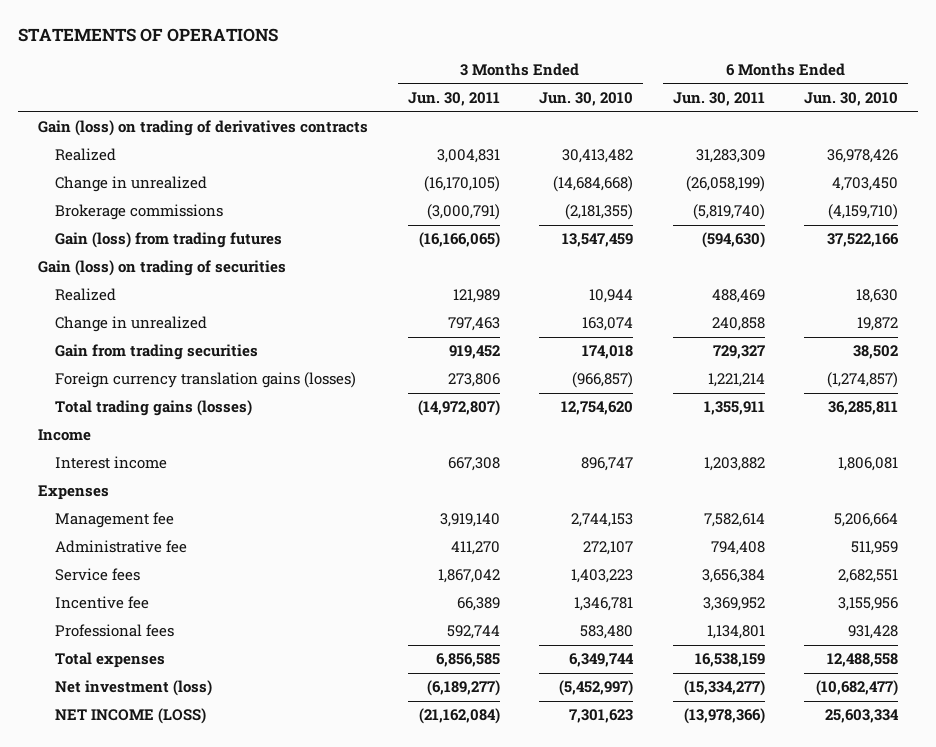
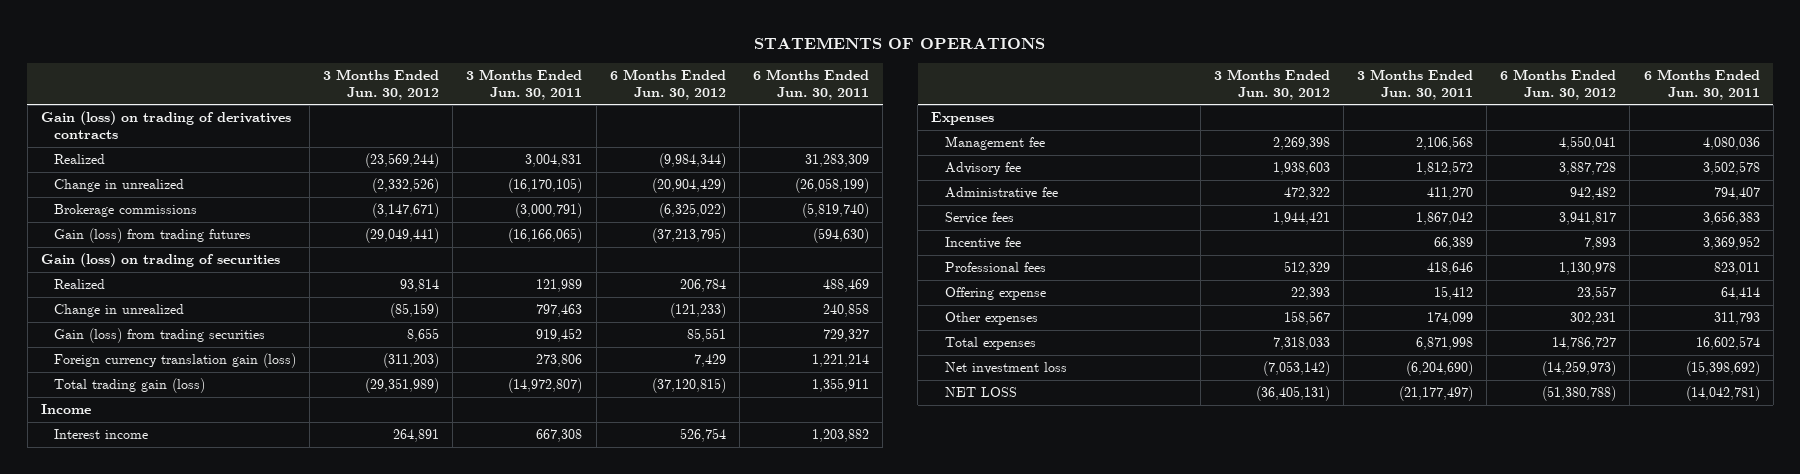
- | 3 Months Ended Jun. 30, 2011 | 3 Months Ended Jun. 30, 2010 | 6 Months Ended Jun. 30, 2011 | 6 Months Ended Jun. 30, 2010
+ | 3 Months Ended Jun. 30, 2012 | 3 Months Ended Jun. 30, 2011 | 6 Months Ended Jun. 30, 2012 | 6 Months Ended Jun. 30, 2011
- Gain from trading securities | 919,452 | 174,018 | 729,327 | 38,502
- Foreign currency translation gains (losses) | 273,806 | (966,857) | 1,221,214 | (1,274,857)
- Total trading gains (losses) | (14,972,807) | 12,754,620 | 1,355,911 | 36,285,811
+ Gain (loss) from trading securities | 8,655 | 919,452 | 85,551 | 729,327
+ Foreign currency translation gain (loss) | (311,203) | 273,806 | 7,429 | 1,221,214
+ Total trading gain (loss) | (29,351,989) | (14,972,807) | (37,120,815) | 1,355,911
- Management fee | 3,919,140 | 2,744,153 | 7,582,614 | 5,206,664
- Administrative fee | 411,270 | 272,107 | 794,408 | 511,959
- Service fees | 1,867,042 | 1,403,223 | 3,656,384 | 2,682,551
+ Management fee | 2,269,398 | 2,106,568 | 4,550,041 | 4,080,036
+ Advisory fee | 1,938,603 | 1,812,572 | 3,887,728 | 3,502,578
+ Administrative fee | 472,322 | 411,270 | 942,482 | 794,407
+ Service fees | 1,944,421 | 1,867,042 | 3,941,817 | 3,656,383
- Professional fees | 592,744 | 583,480 | 1,134,801 | 931,428
- Total expenses | 6,856,585 | 6,349,744 | 16,538,159 | 12,488,558
- Net investment (loss) | (6,189,277) | (5,452,997) | (15,334,277) | (10,682,477)
- NET INCOME (LOSS) | (21,162,084) | 7,301,623 | (13,978,366) | 25,603,334
+ Professional fees | 512,329 | 418,646 | 1,130,978 | 823,011
+ Offering expense | 22,393 | 15,412 | 23,557 | 64,414
+ Other expenses | 158,567 | 174,099 | 302,231 | 311,793
+ Total expenses | 7,318,033 | 6,871,998 | 14,786,727 | 16,602,574
+ Net investment loss | (7,053,142) | (6,204,690) | (14,259,973) | (15,398,692)
+ NET LOSS | (36,405,131) | (21,177,497) | (51,380,788) | (14,042,781)

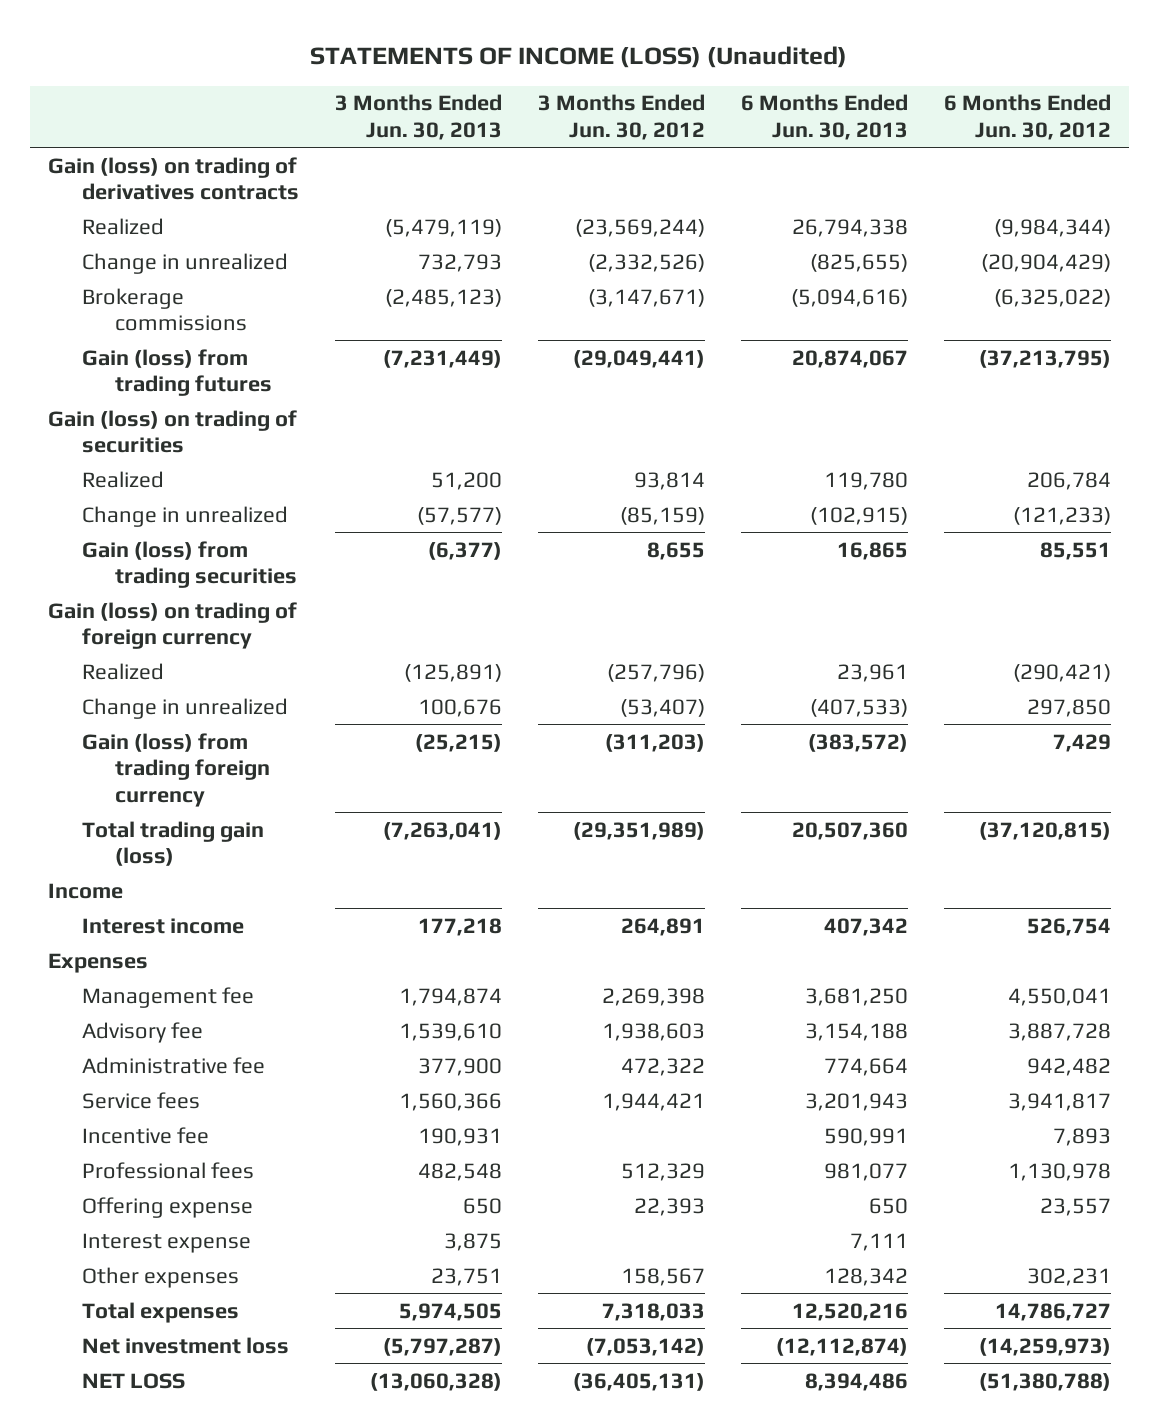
- STATEMENTS OF OPERATIONS
+ STATEMENTS OF INCOME (LOSS) (Unaudited)
- | 3 Months Ended Jun. 30, 2012 | 3 Months Ended Jun. 30, 2011 | 6 Months Ended Jun. 30, 2012 | 6 Months Ended Jun. 30, 2011
+ | 3 Months Ended Jun. 30, 2013 | 3 Months Ended Jun. 30, 2012 | 6 Months Ended Jun. 30, 2013 | 6 Months Ended Jun. 30, 2012
- Foreign currency translation gain (loss) | (311,203) | 273,806 | 7,429 | 1,221,214
+ Gain (loss) on trading of foreign currency
+ Realized | (125,891) | (257,796) | 23,961 | (290,421)
+ Change in unrealized | 100,676 | (53,407) | (407,533) | 297,850
+ Gain (loss) from trading foreign currency | (25,215) | (311,203) | (383,572) | 7,429
+ Interest expense | 3,875 | | 7,111 |

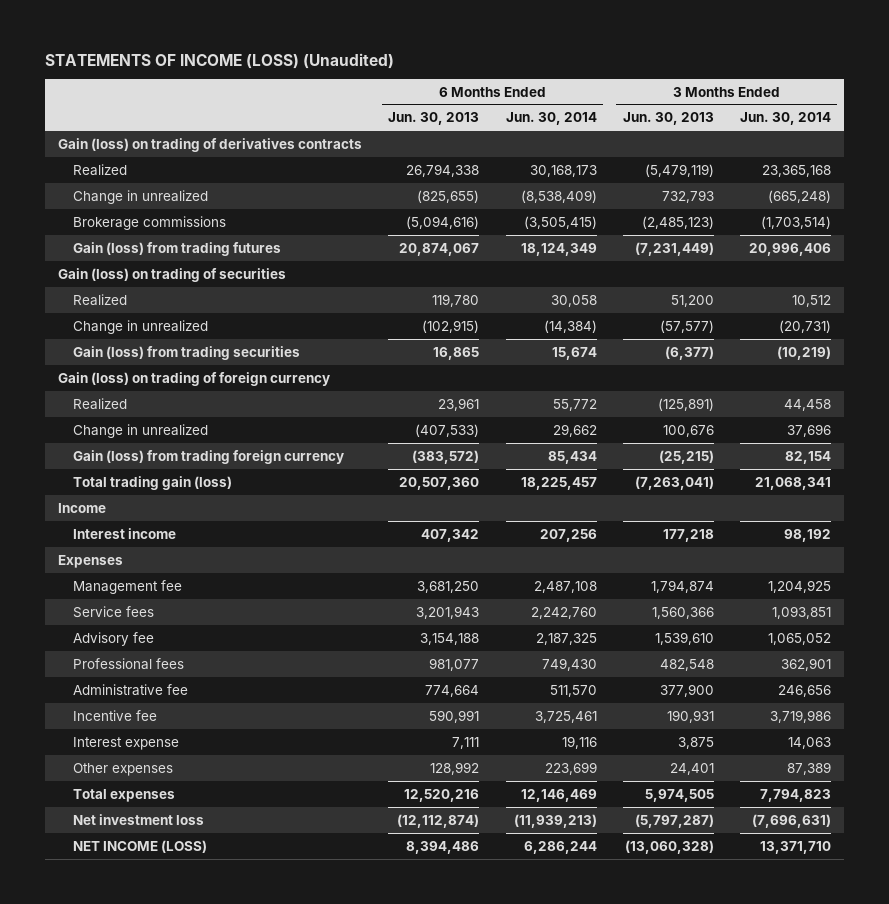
- | 3 Months Ended Jun. 30, 2013 | 3 Months Ended Jun. 30, 2012 | 6 Months Ended Jun. 30, 2013 | 6 Months Ended Jun. 30, 2012
+ | 6 Months Ended Jun. 30, 2013 | 6 Months Ended Jun. 30, 2014 | 3 Months Ended Jun. 30, 2013 | 3 Months Ended Jun. 30, 2014
moved up: Service fees | 3,201,943 | 2,242,760 | 1,560,366 | 1,093,851
moved up: Professional fees | 981,077 | 749,430 | 482,548 | 362,901
- Offering expense | 650 | 22,393 | 650 | 23,557
- Other expenses | 23,751 | 158,567 | 128,342 | 302,231
+ Other expenses | 128,992 | 223,699 | 24,401 | 87,389
- NET LOSS | (13,060,328) | (36,405,131) | 8,394,486 | (51,380,788)
+ NET INCOME (LOSS) | 8,394,486 | 6,286,244 | (13,060,328) | 13,371,710

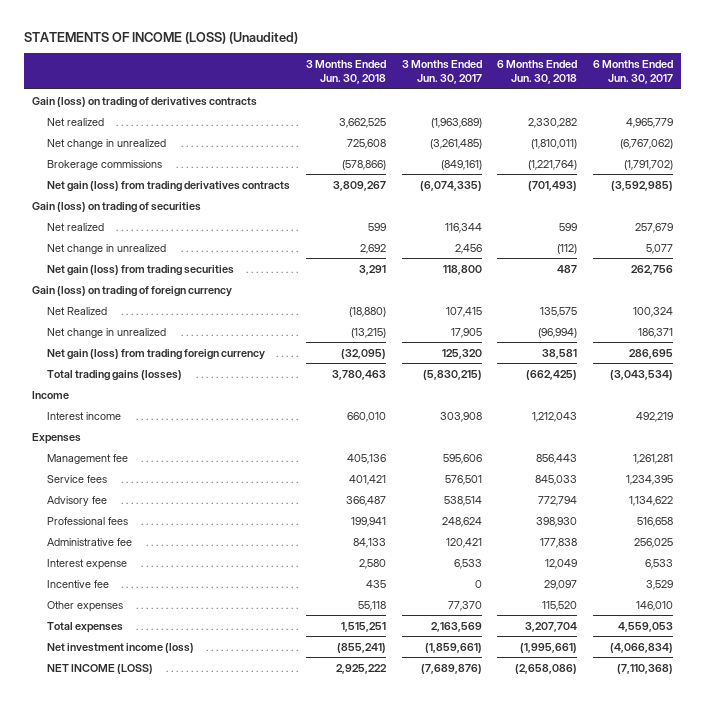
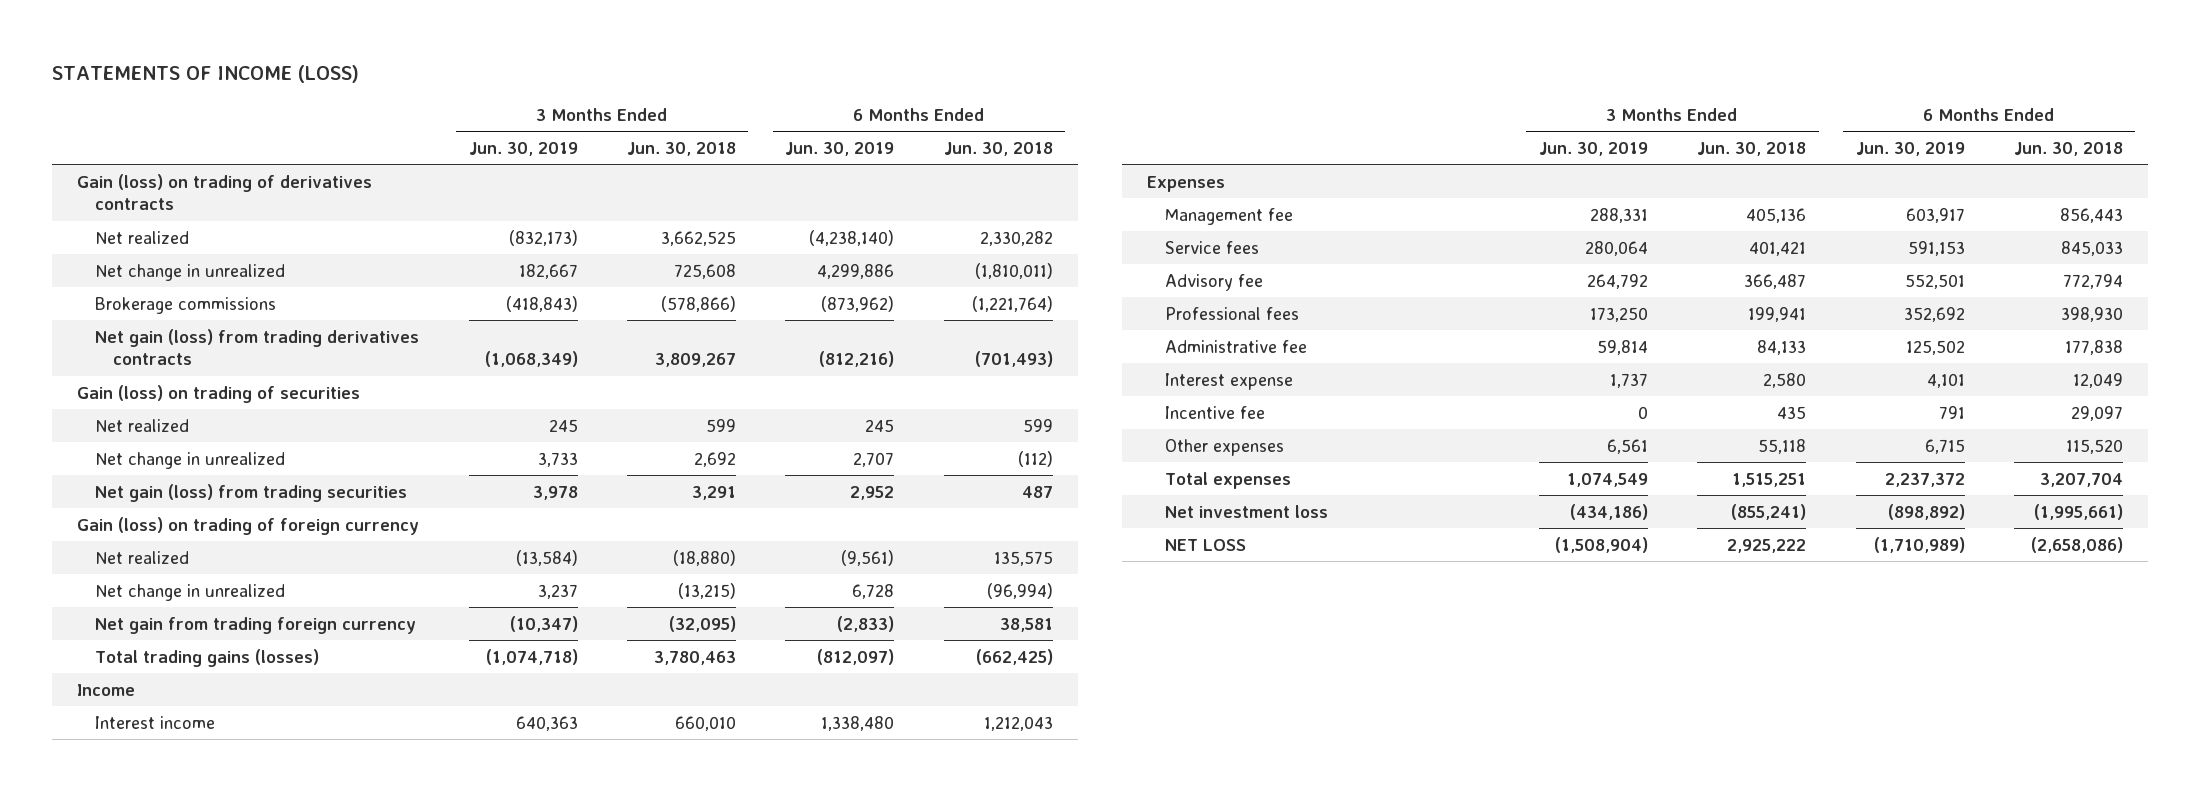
- STATEMENTS OF INCOME (LOSS) (Unaudited)
+ STATEMENTS OF INCOME (LOSS)
- | 3 Months Ended Jun. 30, 2018 | 3 Months Ended Jun. 30, 2017 | 6 Months Ended Jun. 30, 2018 | 6 Months Ended Jun. 30, 2017
+ | 3 Months Ended Jun. 30, 2019 | 3 Months Ended Jun. 30, 2018 | 6 Months Ended Jun. 30, 2019 | 6 Months Ended Jun. 30, 2018
- Net Realized | (18,880) | 107,415 | 135,575 | 100,324
+ Net realized | (13,584) | (18,880) | (9,561) | 135,575
- Net gain (loss) from trading foreign currency | (32,095) | 125,320 | 38,581 | 286,695
+ Net gain from trading foreign currency | (10,347) | (32,095) | (2,833) | 38,581
- Net investment income (loss) | (855,241) | (1,859,661) | (1,995,661) | (4,066,834)
- NET INCOME (LOSS) | 2,925,222 | (7,689,876) | (2,658,086) | (7,110,368)
+ Net investment loss | (434,186) | (855,241) | (898,892) | (1,995,661)
+ NET LOSS | (1,508,904) | 2,925,222 | (1,710,989) | (2,658,086)

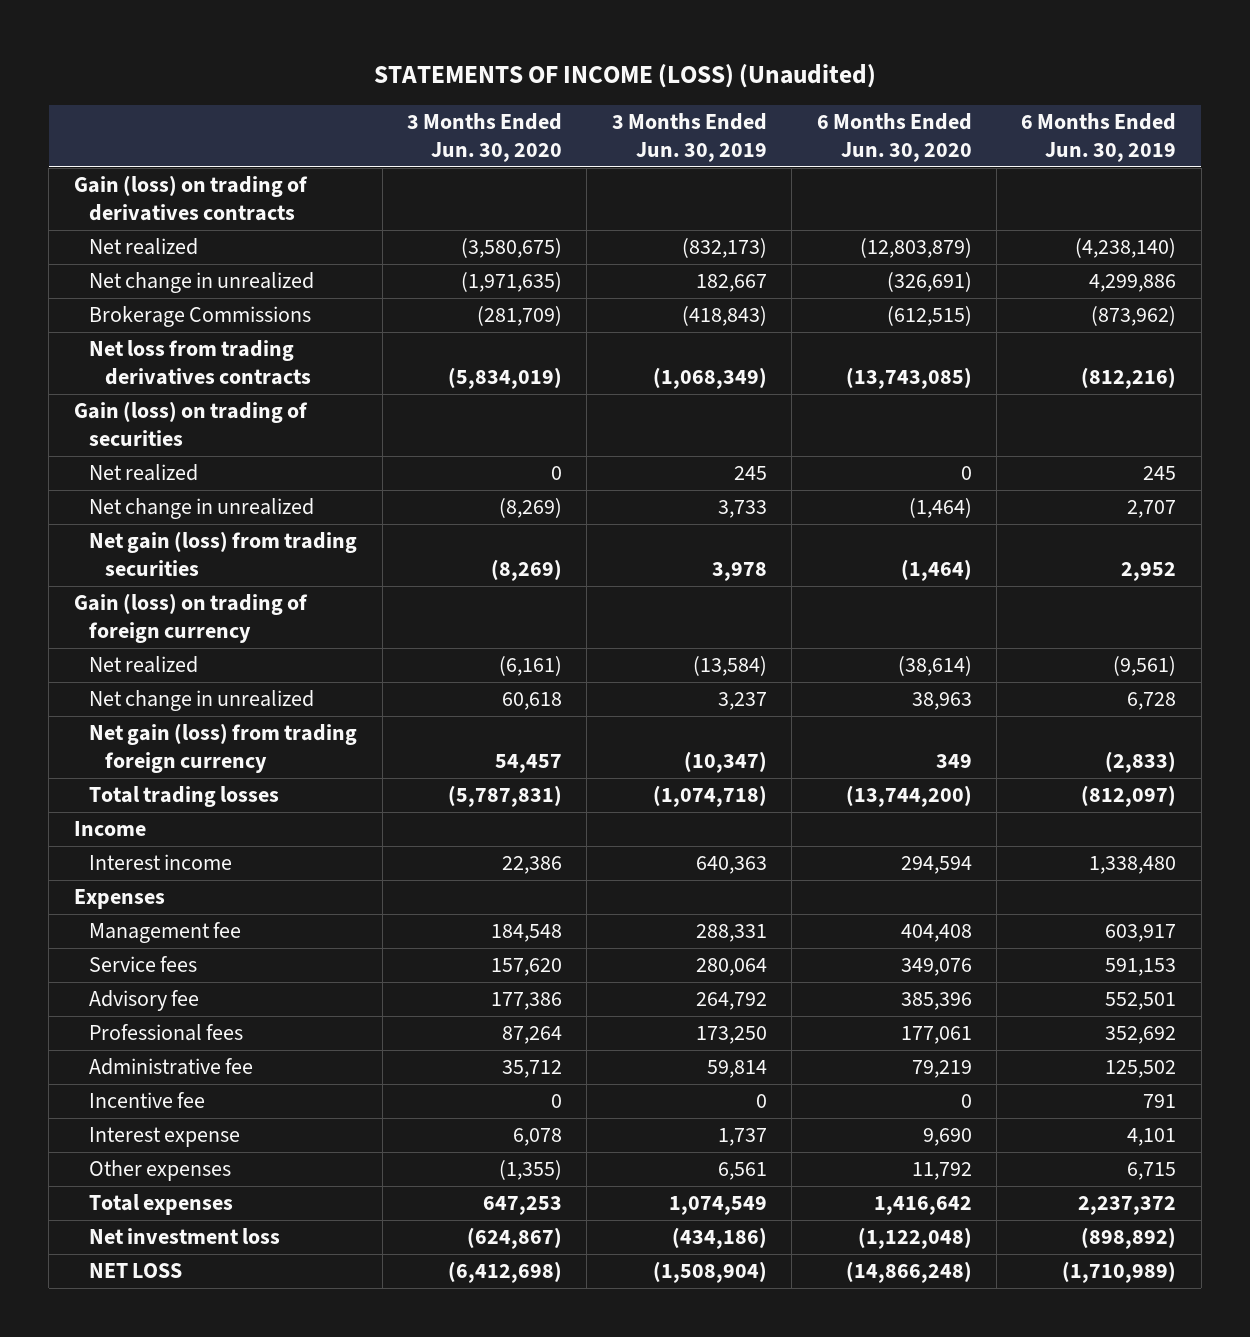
- STATEMENTS OF INCOME (LOSS)
+ STATEMENTS OF INCOME (LOSS) (Unaudited)
- | 3 Months Ended Jun. 30, 2019 | 3 Months Ended Jun. 30, 2018 | 6 Months Ended Jun. 30, 2019 | 6 Months Ended Jun. 30, 2018
+ | 3 Months Ended Jun. 30, 2020 | 3 Months Ended Jun. 30, 2019 | 6 Months Ended Jun. 30, 2020 | 6 Months Ended Jun. 30, 2019
- Brokerage commissions | (418,843) | (578,866) | (873,962) | (1,221,764)
- Net gain (loss) from trading derivatives contracts | (1,068,349) | 3,809,267 | (812,216) | (701,493)
+ Brokerage Commissions | (281,709) | (418,843) | (612,515) | (873,962)
+ Net loss from trading derivatives contracts | (5,834,019) | (1,068,349) | (13,743,085) | (812,216)
- Net gain from trading foreign currency | (10,347) | (32,095) | (2,833) | 38,581
- Total trading gains (losses) | (1,074,718) | 3,780,463 | (812,097) | (662,425)
+ Net gain (loss) from trading foreign currency | 54,457 | (10,347) | 349 | (2,833)
+ Total trading losses | (5,787,831) | (1,074,718) | (13,744,200) | (812,097)
moved down: Interest expense | 6,078 | 1,737 | 9,690 | 4,101

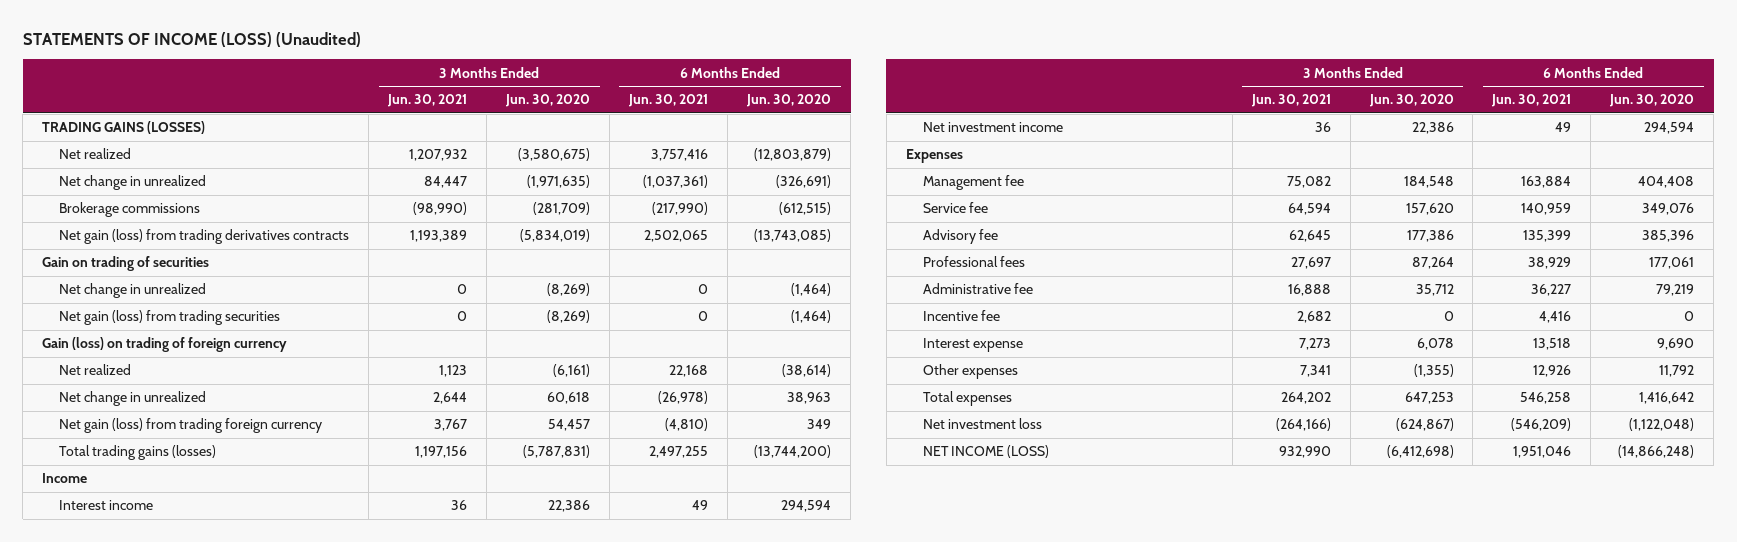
- | 3 Months Ended Jun. 30, 2020 | 3 Months Ended Jun. 30, 2019 | 6 Months Ended Jun. 30, 2020 | 6 Months Ended Jun. 30, 2019
+ | 3 Months Ended Jun. 30, 2021 | 3 Months Ended Jun. 30, 2020 | 6 Months Ended Jun. 30, 2021 | 6 Months Ended Jun. 30, 2020
- Gain (loss) on trading of derivatives contracts
+ TRADING GAINS (LOSSES)
- Brokerage Commissions | (281,709) | (418,843) | (612,515) | (873,962)
- Net loss from trading derivatives contracts | (5,834,019) | (1,068,349) | (13,743,085) | (812,216)
- Gain (loss) on trading of securities
- Net realized | 0 | 245 | 0 | 245
+ Brokerage commissions | (98,990) | (281,709) | (217,990) | (612,515)
+ Net gain (loss) from trading derivatives contracts | 1,193,389 | (5,834,019) | 2,502,065 | (13,743,085)
+ Gain on trading of securities
- Total trading losses | (5,787,831) | (1,074,718) | (13,744,200) | (812,097)
+ Total trading gains (losses) | 1,197,156 | (5,787,831) | 2,497,255 | (13,744,200)
+ Net investment income | 36 | 22,386 | 49 | 294,594
- Service fees | 157,620 | 280,064 | 349,076 | 591,153
+ Service fee | 64,594 | 157,620 | 140,959 | 349,076
- NET LOSS | (6,412,698) | (1,508,904) | (14,866,248) | (1,710,989)
+ NET INCOME (LOSS) | 932,990 | (6,412,698) | 1,951,046 | (14,866,248)

